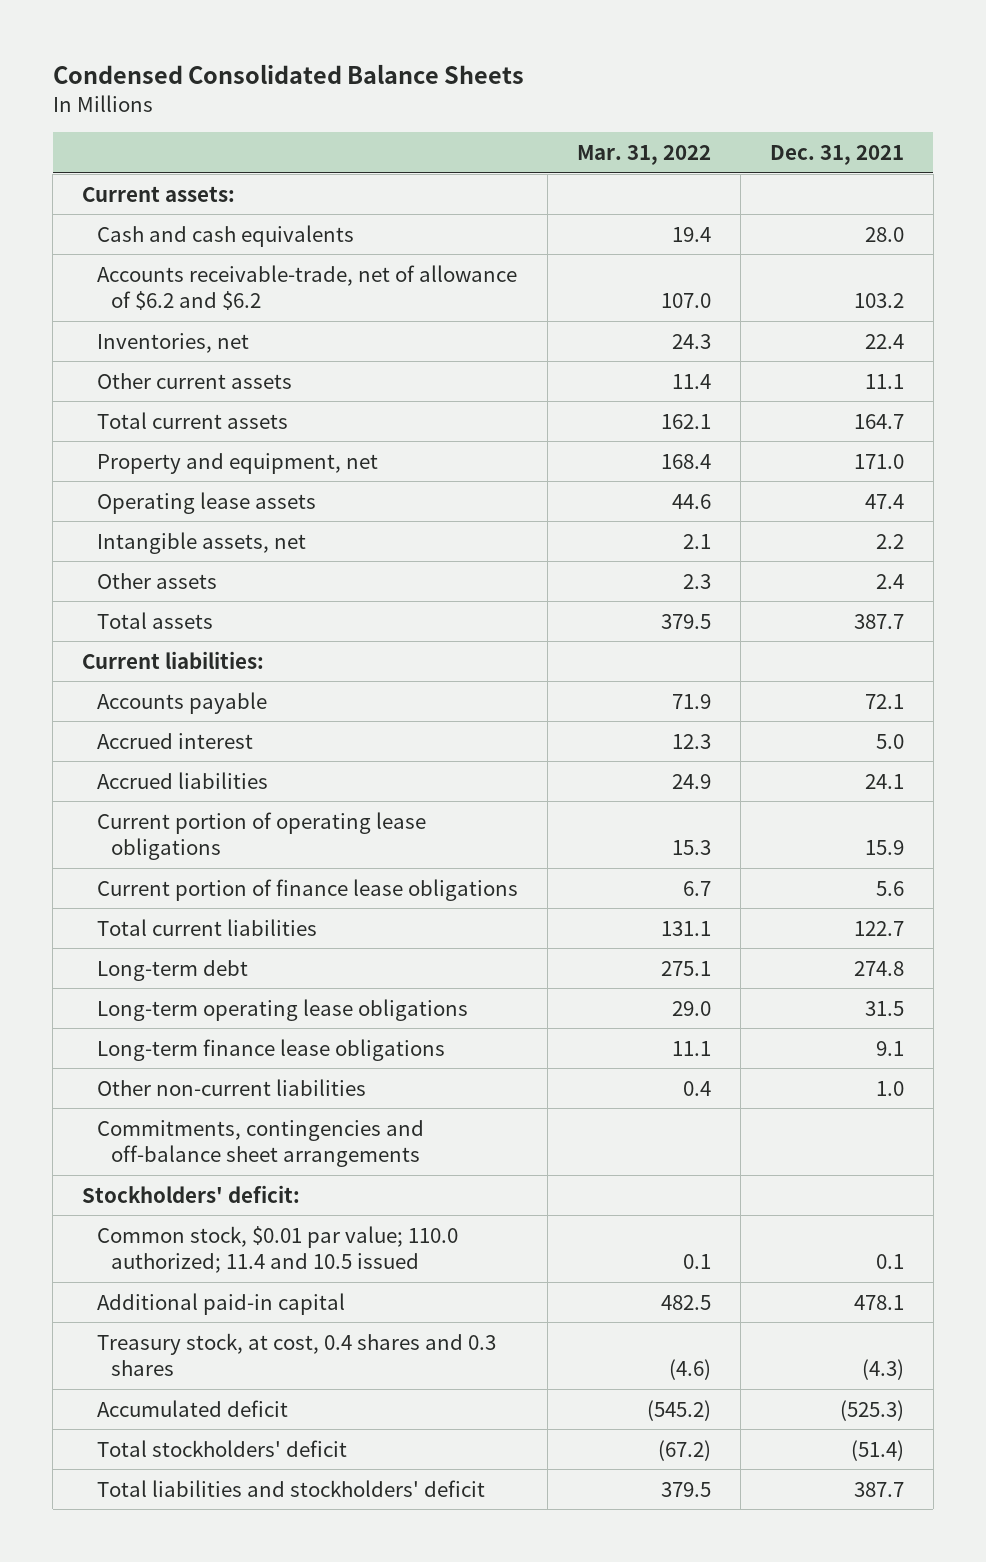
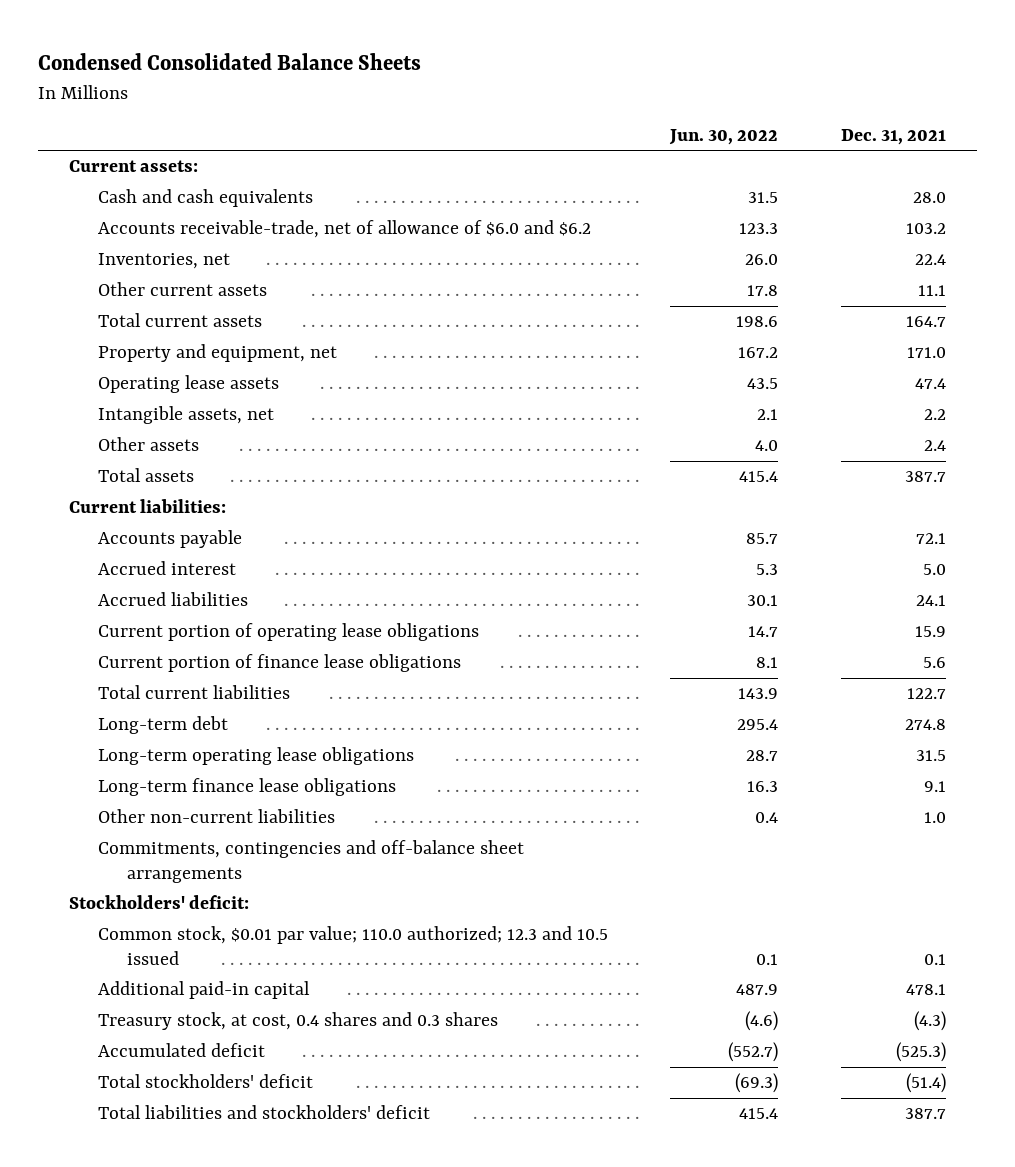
- | Mar. 31, 2022 | Dec. 31, 2021
+ | Jun. 30, 2022 | Dec. 31, 2021
- Accounts receivable-trade, net of allowance of $6.2 and $6.2 | 107.0 | 103.2
+ Accounts receivable-trade, net of allowance of $6.0 and $6.2 | 123.3 | 103.2
- Common stock, $0.01 par value; 110.0 authorized; 11.4 and 10.5 issued | 0.1 | 0.1
+ Common stock, $0.01 par value; 110.0 authorized; 12.3 and 10.5 issued | 0.1 | 0.1

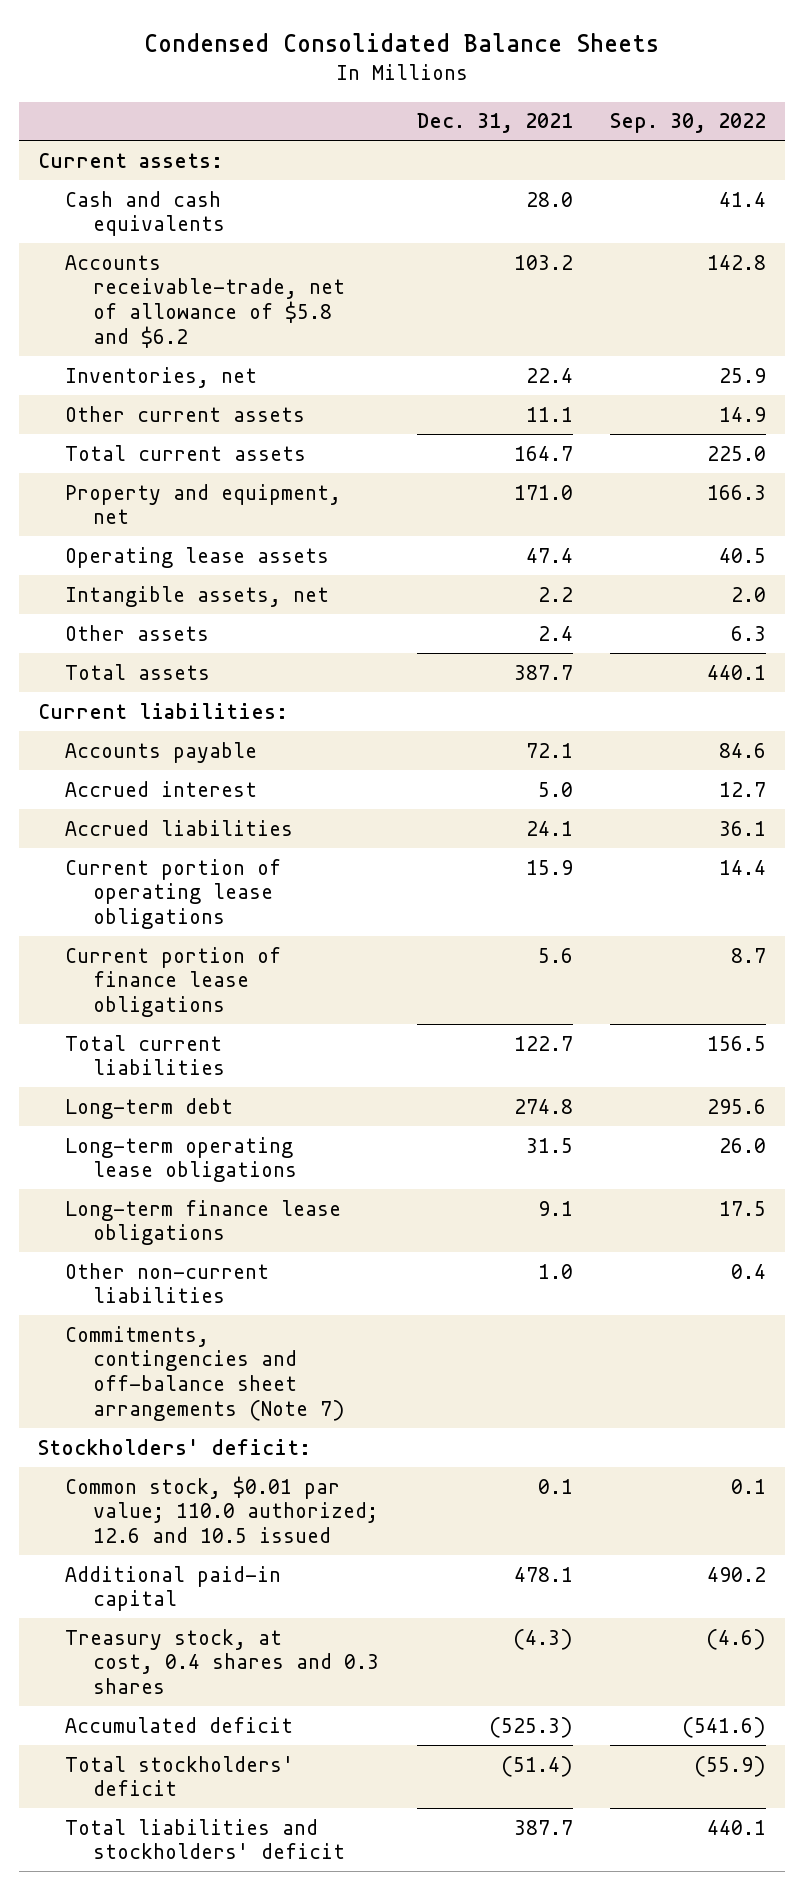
- | Jun. 30, 2022 | Dec. 31, 2021
+ | Dec. 31, 2021 | Sep. 30, 2022
- Accounts receivable-trade, net of allowance of $6.0 and $6.2 | 123.3 | 103.2
+ Accounts receivable-trade, net of allowance of $5.8 and $6.2 | 103.2 | 142.8
- Commitments, contingencies and off-balance sheet arrangements
+ Commitments, contingencies and off-balance sheet arrangements (Note 7)
- Common stock, $0.01 par value; 110.0 authorized; 12.3 and 10.5 issued | 0.1 | 0.1
+ Common stock, $0.01 par value; 110.0 authorized; 12.6 and 10.5 issued | 0.1 | 0.1

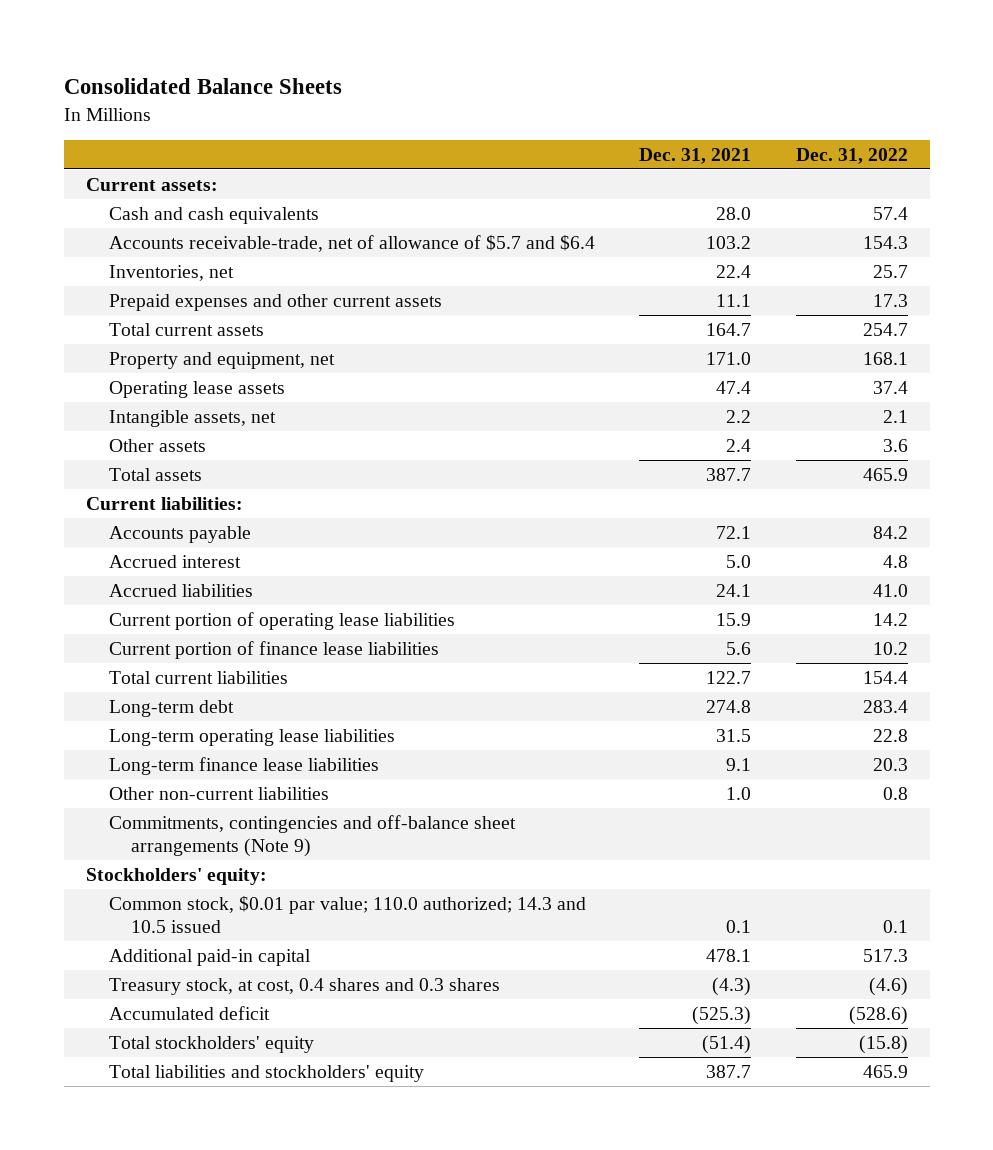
- Condensed Consolidated Balance Sheets
+ Consolidated Balance Sheets
- | Dec. 31, 2021 | Sep. 30, 2022
+ | Dec. 31, 2021 | Dec. 31, 2022
- Accounts receivable-trade, net of allowance of $5.8 and $6.2 | 103.2 | 142.8
+ Accounts receivable-trade, net of allowance of $5.7 and $6.4 | 103.2 | 154.3
- Other current assets | 11.1 | 14.9
+ Prepaid expenses and other current assets | 11.1 | 17.3
- Current portion of operating lease obligations | 15.9 | 14.4
- Current portion of finance lease obligations | 5.6 | 8.7
+ Current portion of operating lease liabilities | 15.9 | 14.2
+ Current portion of finance lease liabilities | 5.6 | 10.2
- Long-term operating lease obligations | 31.5 | 26.0
- Long-term finance lease obligations | 9.1 | 17.5
+ Long-term operating lease liabilities | 31.5 | 22.8
+ Long-term finance lease liabilities | 9.1 | 20.3
- Commitments, contingencies and off-balance sheet arrangements (Note 7)
- Stockholders' deficit:
- Common stock, $0.01 par value; 110.0 authorized; 12.6 and 10.5 issued | 0.1 | 0.1
+ Commitments, contingencies and off-balance sheet arrangements (Note 9)
+ Stockholders' equity:
+ Common stock, $0.01 par value; 110.0 authorized; 14.3 and 10.5 issued | 0.1 | 0.1
- Total stockholders' deficit | (51.4) | (55.9)
- Total liabilities and stockholders' deficit | 387.7 | 440.1
+ Total stockholders' equity | (51.4) | (15.8)
+ Total liabilities and stockholders' equity | 387.7 | 465.9

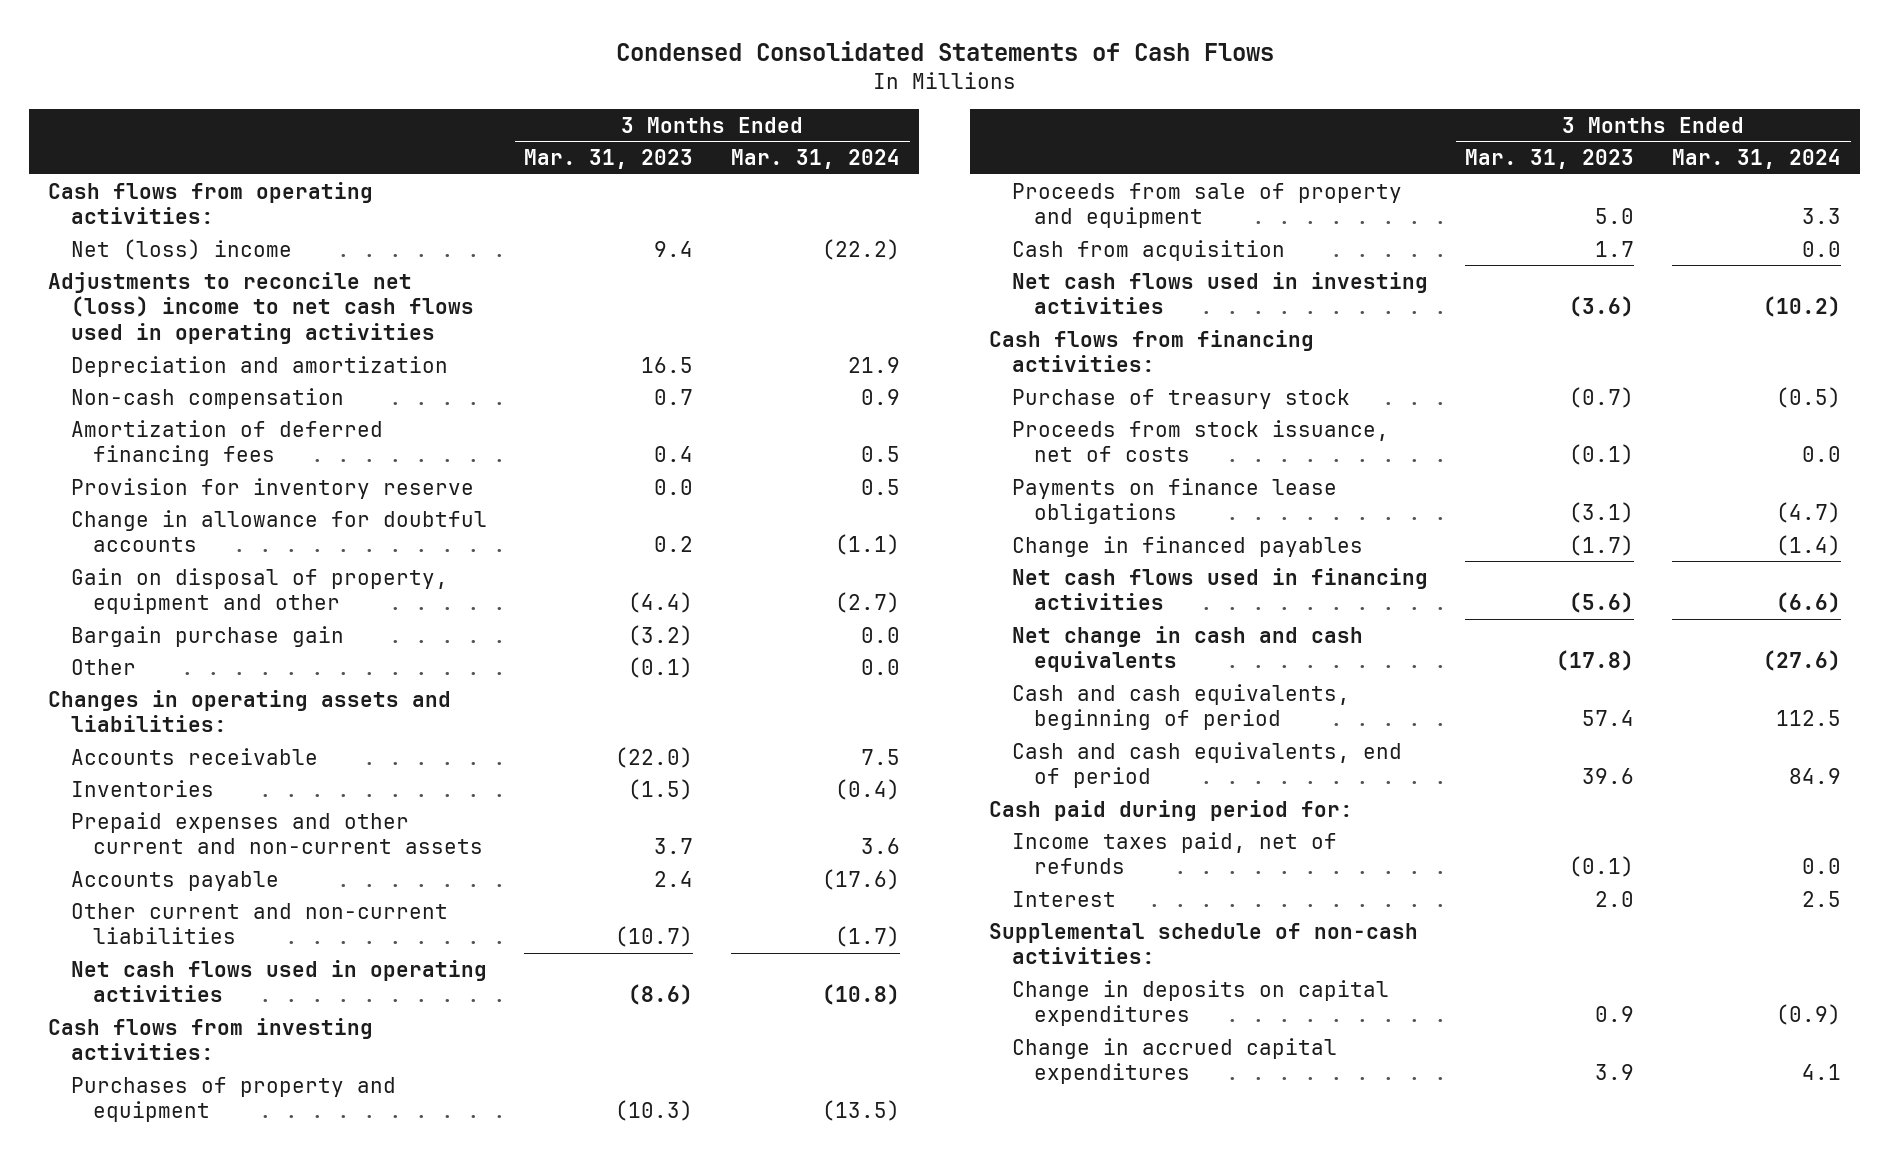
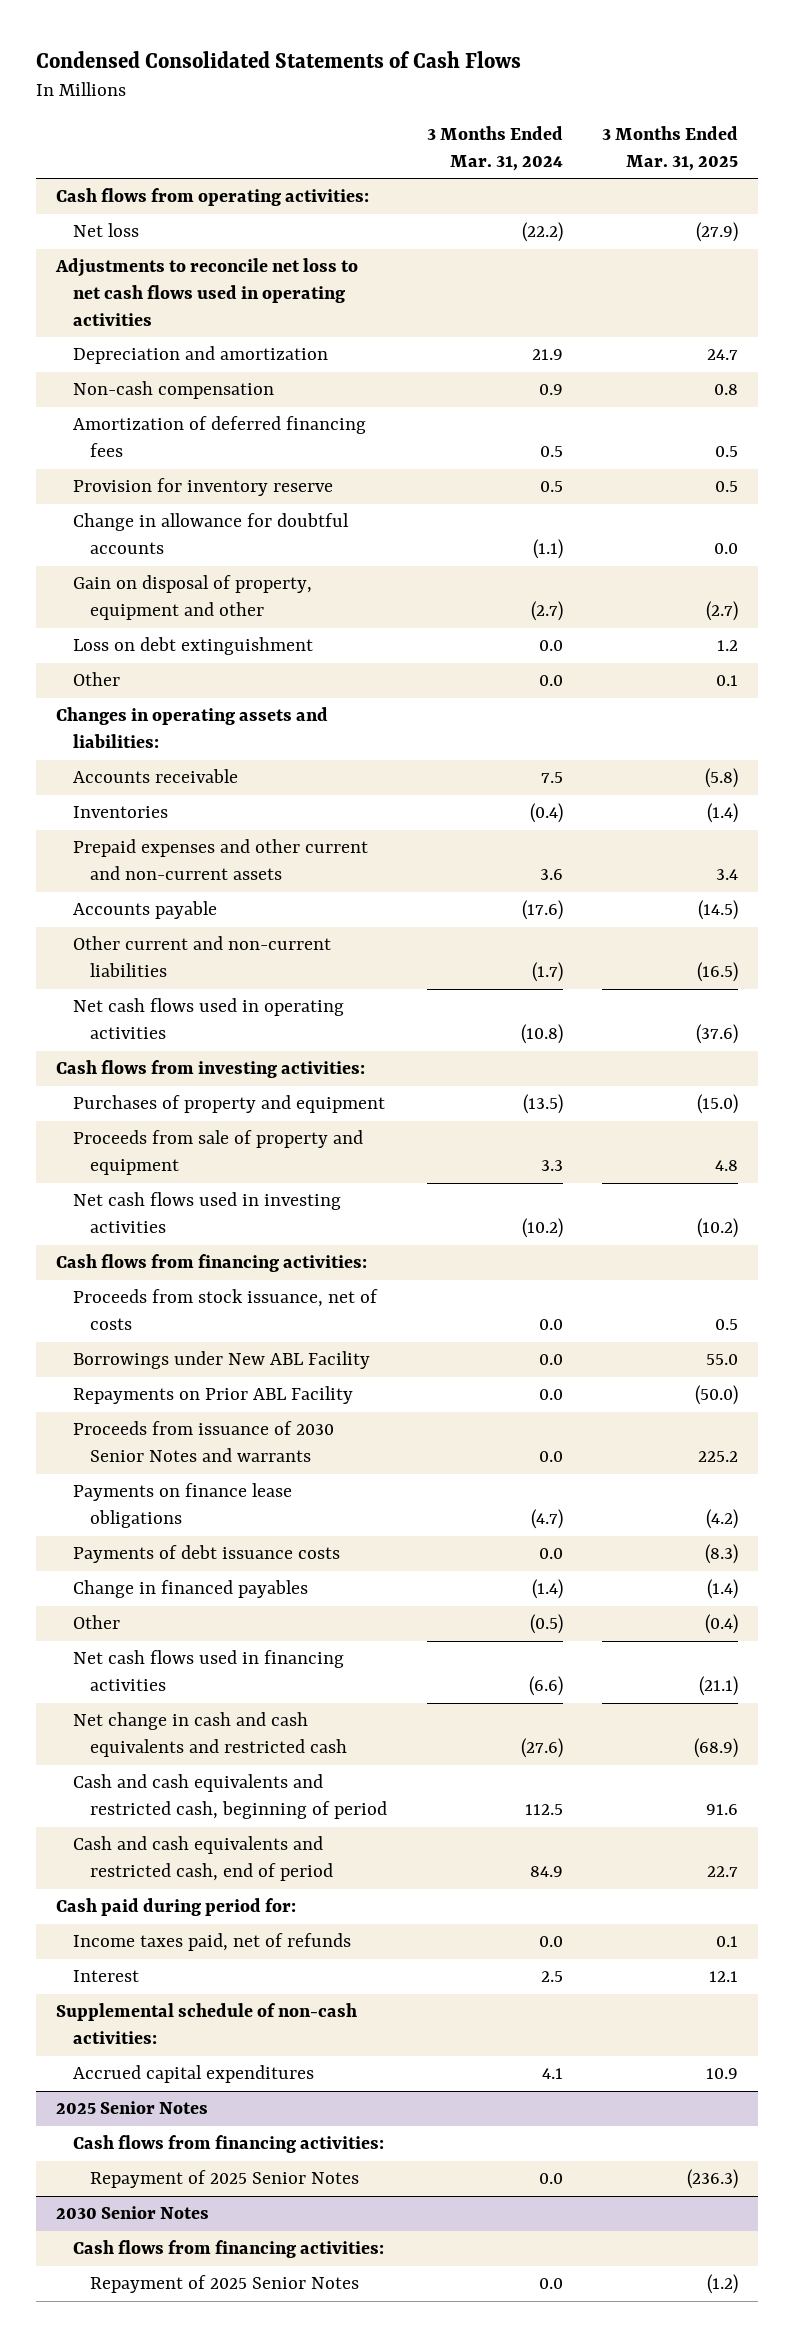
- | 3 Months Ended Mar. 31, 2023 | 3 Months Ended Mar. 31, 2024
+ | 3 Months Ended Mar. 31, 2024 | 3 Months Ended Mar. 31, 2025
- Net (loss) income | 9.4 | (22.2)
- Adjustments to reconcile net (loss) income to net cash flows used in operating activities
+ Net loss | (22.2) | (27.9)
+ Adjustments to reconcile net loss to net cash flows used in operating activities
- Bargain purchase gain | (3.2) | 0.0
+ Loss on debt extinguishment | 0.0 | 1.2
- Cash from acquisition | 1.7 | 0.0
- Purchase of treasury stock | (0.7) | (0.5)
+ Borrowings under New ABL Facility | 0.0 | 55.0
+ Repayments on Prior ABL Facility | 0.0 | (50.0)
+ Proceeds from issuance of 2030 Senior Notes and warrants | 0.0 | 225.2
+ Payments of debt issuance costs | 0.0 | (8.3)
+ Other | (0.5) | (0.4)
- Net change in cash and cash equivalents | (17.8) | (27.6)
- Cash and cash equivalents, beginning of period | 57.4 | 112.5
- Cash and cash equivalents, end of period | 39.6 | 84.9
+ Net change in cash and cash equivalents and restricted cash | (27.6) | (68.9)
+ Cash and cash equivalents and restricted cash, beginning of period | 112.5 | 91.6
+ Cash and cash equivalents and restricted cash, end of period | 84.9 | 22.7
- Change in deposits on capital expenditures | 0.9 | (0.9)
- Change in accrued capital expenditures | 3.9 | 4.1
+ Accrued capital expenditures | 4.1 | 10.9
+ 2025 Senior Notes
+ Cash flows from financing activities:
+ Repayment of 2025 Senior Notes | 0.0 | (236.3)
+ 2030 Senior Notes
+ Cash flows from financing activities:
+ Repayment of 2025 Senior Notes | 0.0 | (1.2)

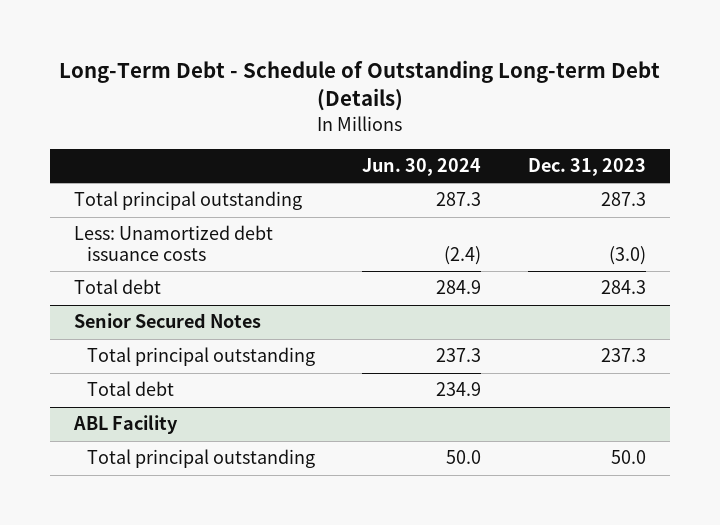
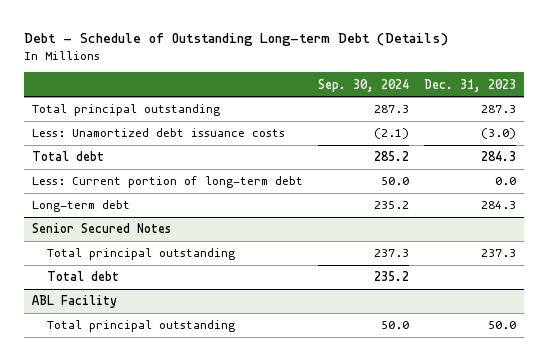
- Long-Term Debt - Schedule of Outstanding Long-term Debt (Details)
+ Debt - Schedule of Outstanding Long-term Debt (Details)
- | Jun. 30, 2024 | Dec. 31, 2023
+ | Sep. 30, 2024 | Dec. 31, 2023
+ Less: Current portion of long-term debt | 50.0 | 0.0
+ Long-term debt | 235.2 | 284.3

